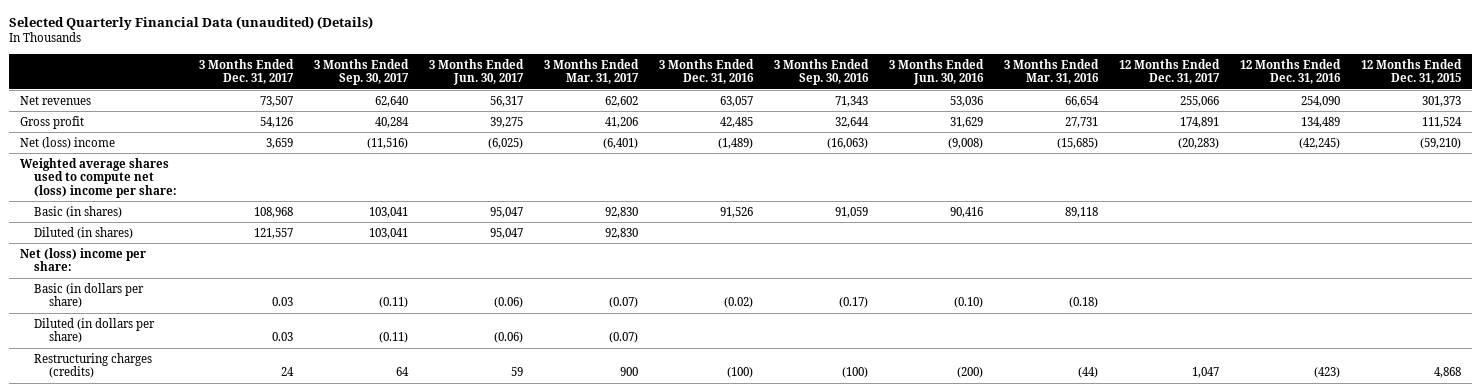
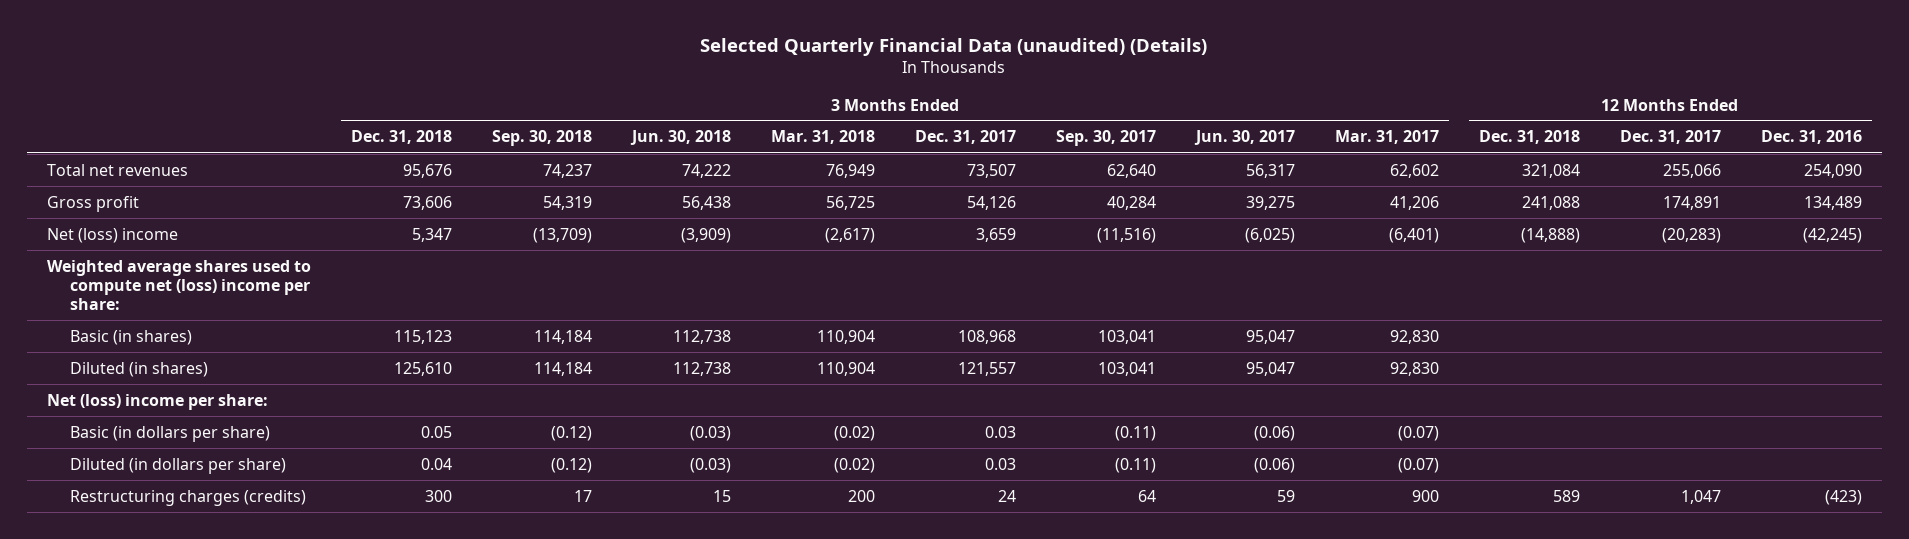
- | 3 Months Ended Dec. 31, 2017 | 3 Months Ended Sep. 30, 2017 | 3 Months Ended Jun. 30, 2017 | 3 Months Ended Mar. 31, 2017 | 3 Months Ended Dec. 31, 2016 | 3 Months Ended Sep. 30, 2016 | 3 Months Ended Jun. 30, 2016 | 3 Months Ended Mar. 31, 2016 | 12 Months Ended Dec. 31, 2017 | 12 Months Ended Dec. 31, 2016 | 12 Months Ended Dec. 31, 2015
+ | 3 Months Ended Dec. 31, 2018 | 3 Months Ended Sep. 30, 2018 | 3 Months Ended Jun. 30, 2018 | 3 Months Ended Mar. 31, 2018 | 3 Months Ended Dec. 31, 2017 | 3 Months Ended Sep. 30, 2017 | 3 Months Ended Jun. 30, 2017 | 3 Months Ended Mar. 31, 2017 | 12 Months Ended Dec. 31, 2018 | 12 Months Ended Dec. 31, 2017 | 12 Months Ended Dec. 31, 2016
- Net revenues | 73,507 | 62,640 | 56,317 | 62,602 | 63,057 | 71,343 | 53,036 | 66,654 | 255,066 | 254,090 | 301,373
+ Total net revenues | 95,676 | 74,237 | 74,222 | 76,949 | 73,507 | 62,640 | 56,317 | 62,602 | 321,084 | 255,066 | 254,090

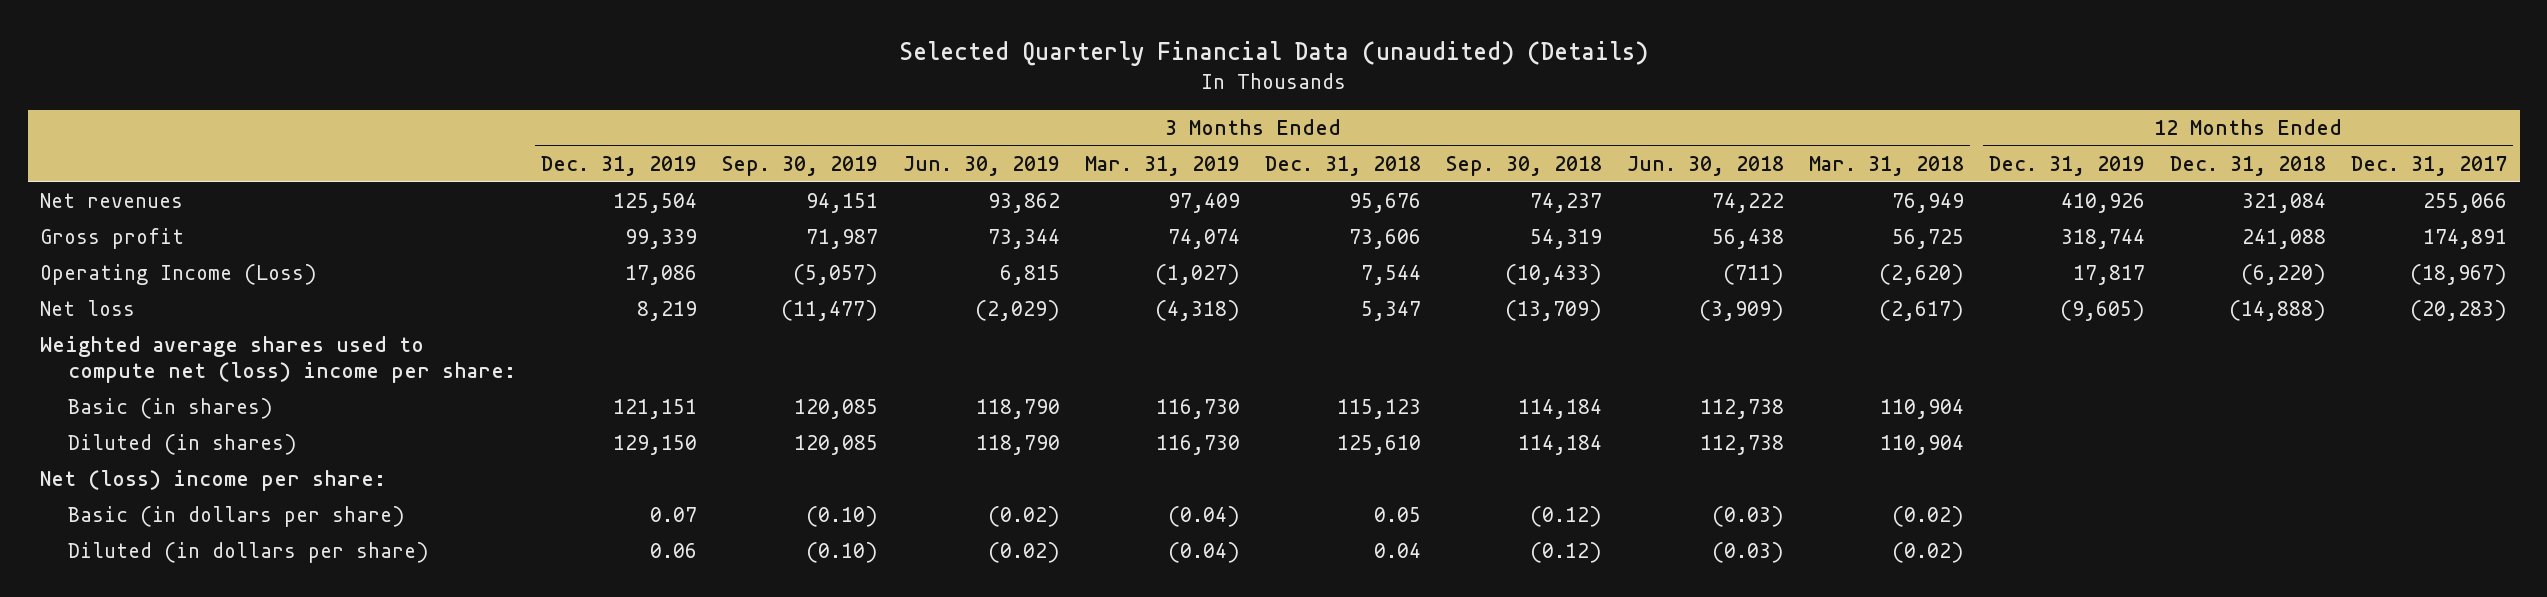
- | 3 Months Ended Dec. 31, 2018 | 3 Months Ended Sep. 30, 2018 | 3 Months Ended Jun. 30, 2018 | 3 Months Ended Mar. 31, 2018 | 3 Months Ended Dec. 31, 2017 | 3 Months Ended Sep. 30, 2017 | 3 Months Ended Jun. 30, 2017 | 3 Months Ended Mar. 31, 2017 | 12 Months Ended Dec. 31, 2018 | 12 Months Ended Dec. 31, 2017 | 12 Months Ended Dec. 31, 2016
+ | 3 Months Ended Dec. 31, 2019 | 3 Months Ended Sep. 30, 2019 | 3 Months Ended Jun. 30, 2019 | 3 Months Ended Mar. 31, 2019 | 3 Months Ended Dec. 31, 2018 | 3 Months Ended Sep. 30, 2018 | 3 Months Ended Jun. 30, 2018 | 3 Months Ended Mar. 31, 2018 | 12 Months Ended Dec. 31, 2019 | 12 Months Ended Dec. 31, 2018 | 12 Months Ended Dec. 31, 2017
- Total net revenues | 95,676 | 74,237 | 74,222 | 76,949 | 73,507 | 62,640 | 56,317 | 62,602 | 321,084 | 255,066 | 254,090
+ Net revenues | 125,504 | 94,151 | 93,862 | 97,409 | 95,676 | 74,237 | 74,222 | 76,949 | 410,926 | 321,084 | 255,066
- Net (loss) income | 5,347 | (13,709) | (3,909) | (2,617) | 3,659 | (11,516) | (6,025) | (6,401) | (14,888) | (20,283) | (42,245)
+ Operating Income (Loss) | 17,086 | (5,057) | 6,815 | (1,027) | 7,544 | (10,433) | (711) | (2,620) | 17,817 | (6,220) | (18,967)
+ Net loss | 8,219 | (11,477) | (2,029) | (4,318) | 5,347 | (13,709) | (3,909) | (2,617) | (9,605) | (14,888) | (20,283)
- Restructuring charges (credits) | 300 | 17 | 15 | 200 | 24 | 64 | 59 | 900 | 589 | 1,047 | (423)

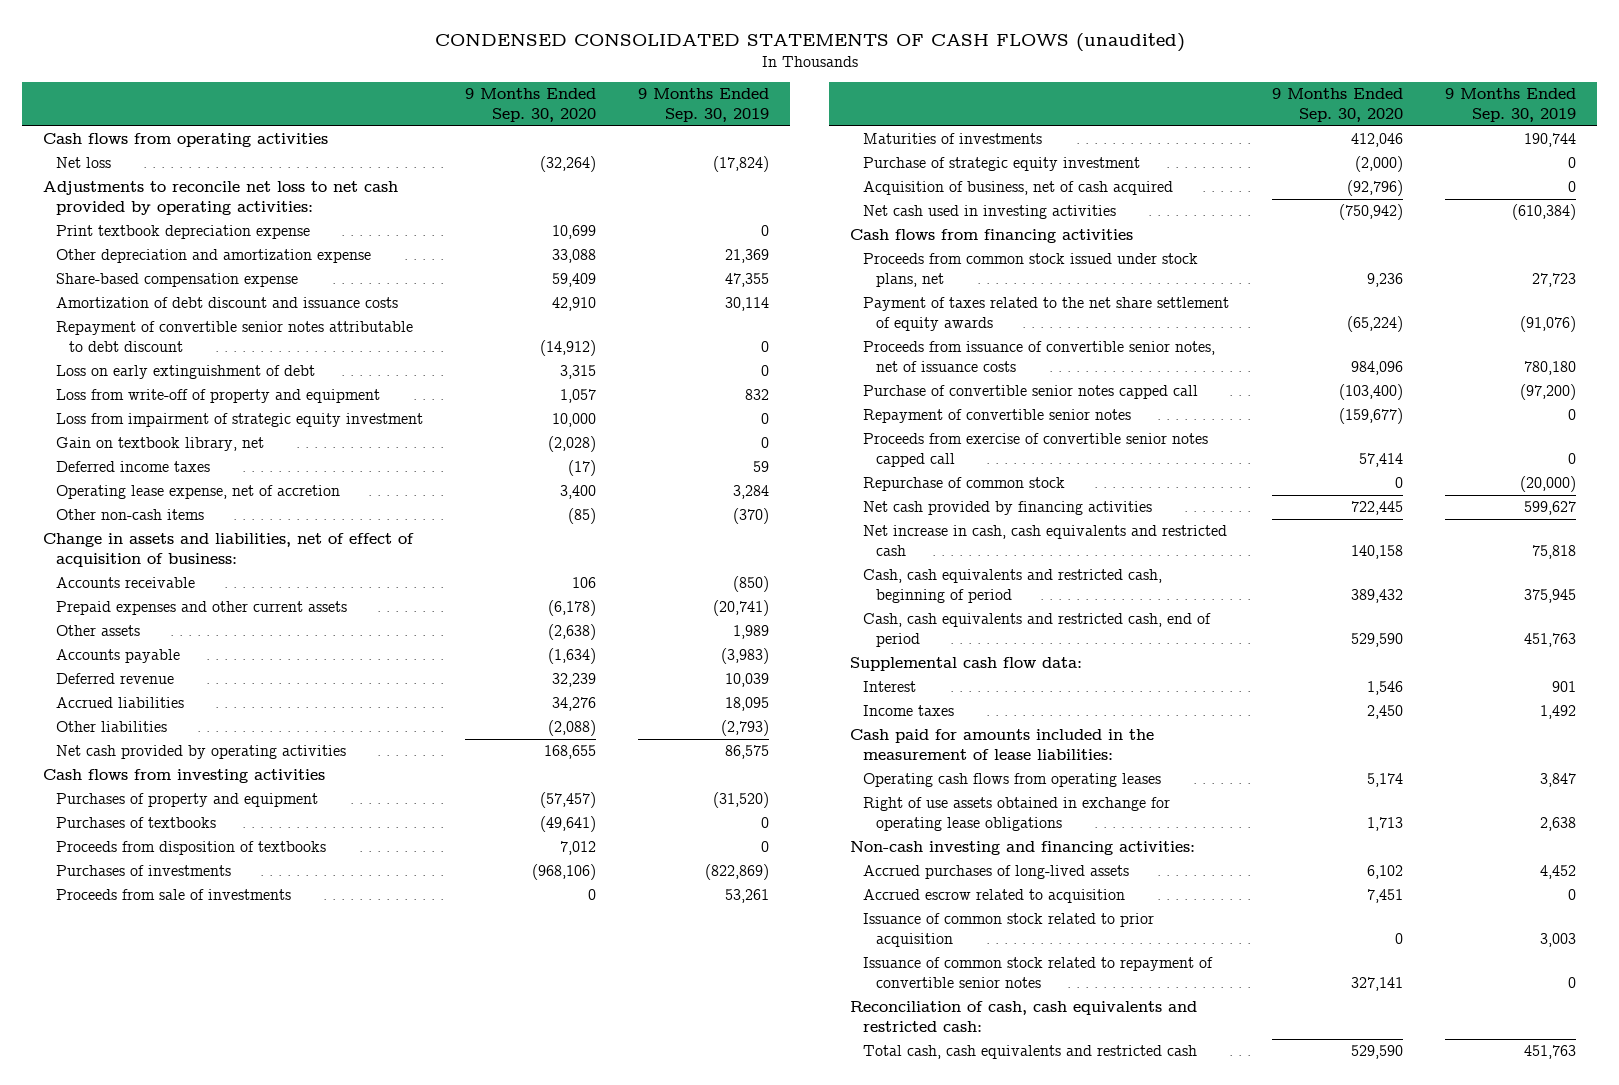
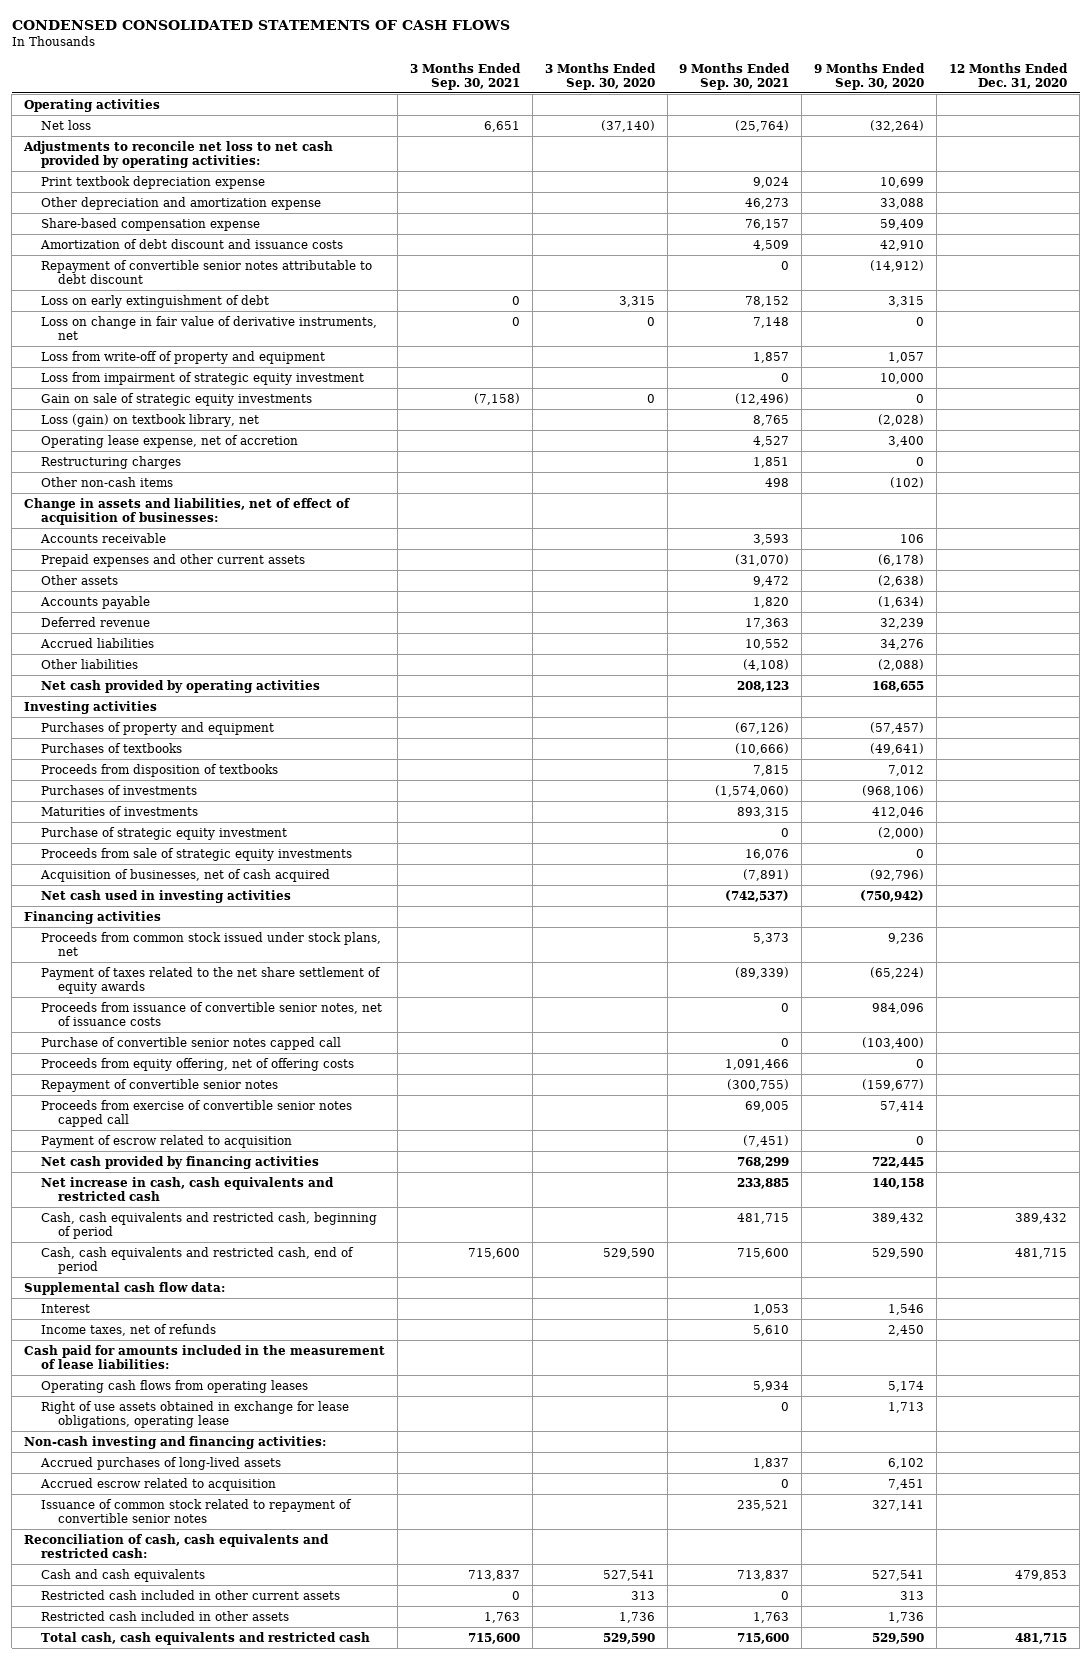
- CONDENSED CONSOLIDATED STATEMENTS OF CASH FLOWS (unaudited)
+ CONDENSED CONSOLIDATED STATEMENTS OF CASH FLOWS
- | 9 Months Ended Sep. 30, 2020 | 9 Months Ended Sep. 30, 2019
+ | 3 Months Ended Sep. 30, 2021 | 3 Months Ended Sep. 30, 2020 | 9 Months Ended Sep. 30, 2021 | 9 Months Ended Sep. 30, 2020 | 12 Months Ended Dec. 31, 2020
- Cash flows from operating activities
+ Operating activities
+ Loss on change in fair value of derivative instruments, net | 0 | 0 | 7,148 | 0 |
- Gain on textbook library, net | (2,028) | 0
- Deferred income taxes | (17) | 59
+ Gain on sale of strategic equity investments | (7,158) | 0 | (12,496) | 0 |
+ Loss (gain) on textbook library, net | | | 8,765 | (2,028) |
- Other non-cash items | (85) | (370)
- Change in assets and liabilities, net of effect of acquisition of business:
+ Restructuring charges | | | 1,851 | 0 |
+ Other non-cash items | | | 498 | (102) |
+ Change in assets and liabilities, net of effect of acquisition of businesses:
- Cash flows from investing activities
+ Investing activities
- Proceeds from sale of investments | 0 | 53,261
- Acquisition of business, net of cash acquired | (92,796) | 0
+ Proceeds from sale of strategic equity investments | | | 16,076 | 0 |
+ Acquisition of businesses, net of cash acquired | | | (7,891) | (92,796) |
- Cash flows from financing activities
+ Financing activities
+ Proceeds from equity offering, net of offering costs | | | 1,091,466 | 0 |
- Repurchase of common stock | 0 | (20,000)
+ Payment of escrow related to acquisition | | | (7,451) | 0 |
- Income taxes | 2,450 | 1,492
+ Income taxes, net of refunds | | | 5,610 | 2,450 |
- Right of use assets obtained in exchange for operating lease obligations | 1,713 | 2,638
+ Right of use assets obtained in exchange for lease obligations, operating lease | | | 0 | 1,713 |
- Issuance of common stock related to prior acquisition | 0 | 3,003
+ Cash and cash equivalents | 713,837 | 527,541 | 713,837 | 527,541 | 479,853
+ Restricted cash included in other current assets | 0 | 313 | 0 | 313 |
+ Restricted cash included in other assets | 1,763 | 1,736 | 1,763 | 1,736 |

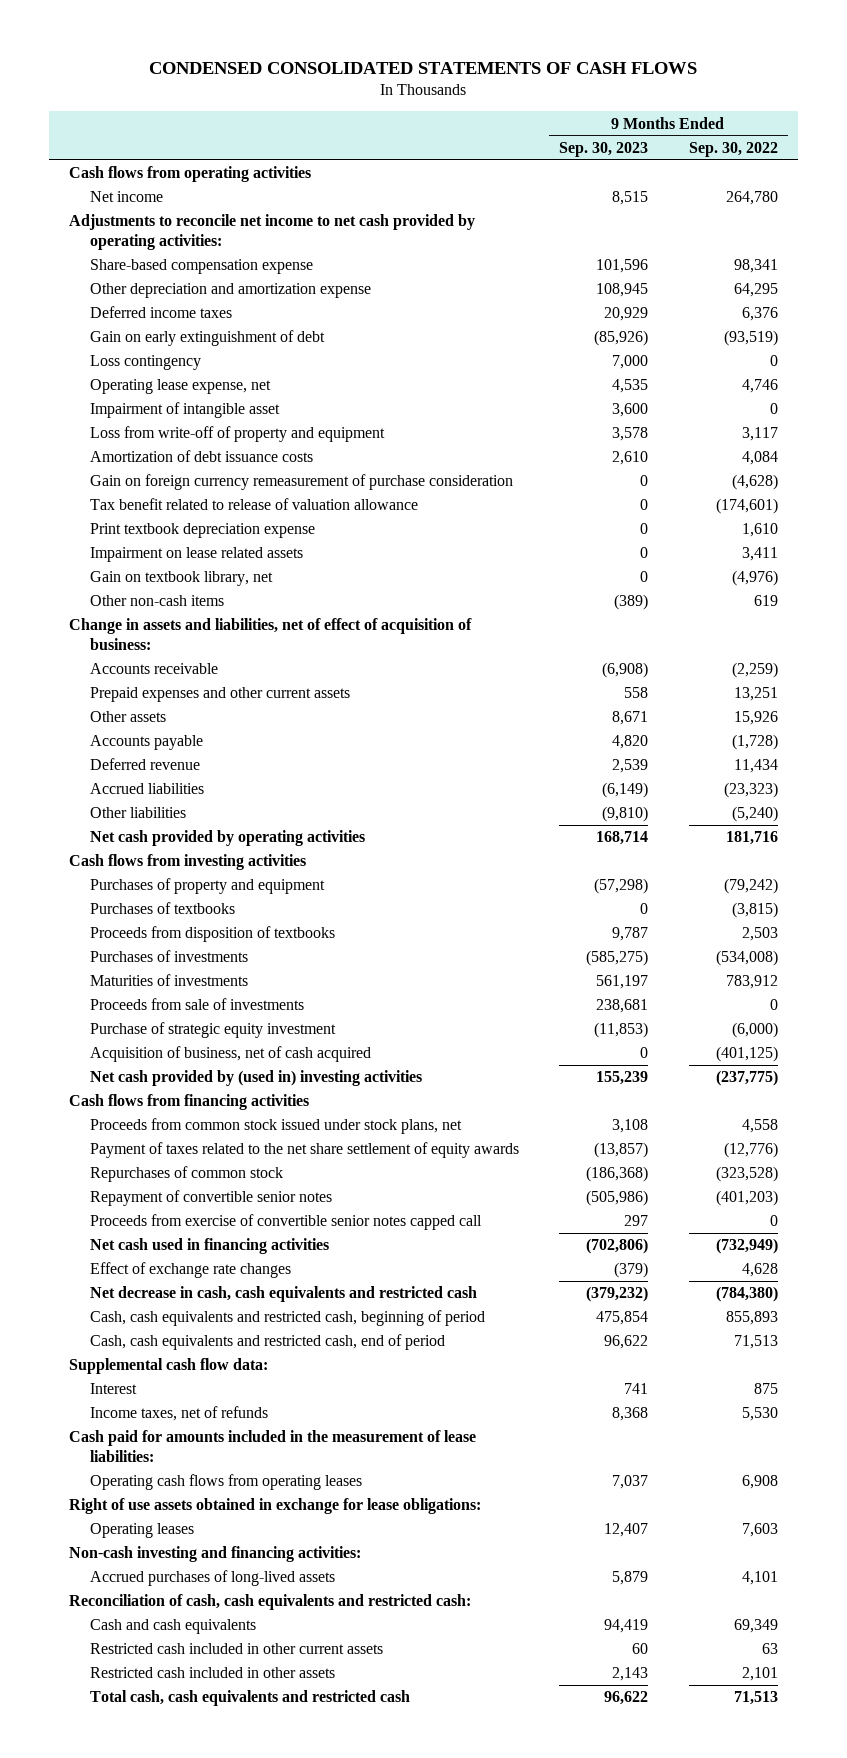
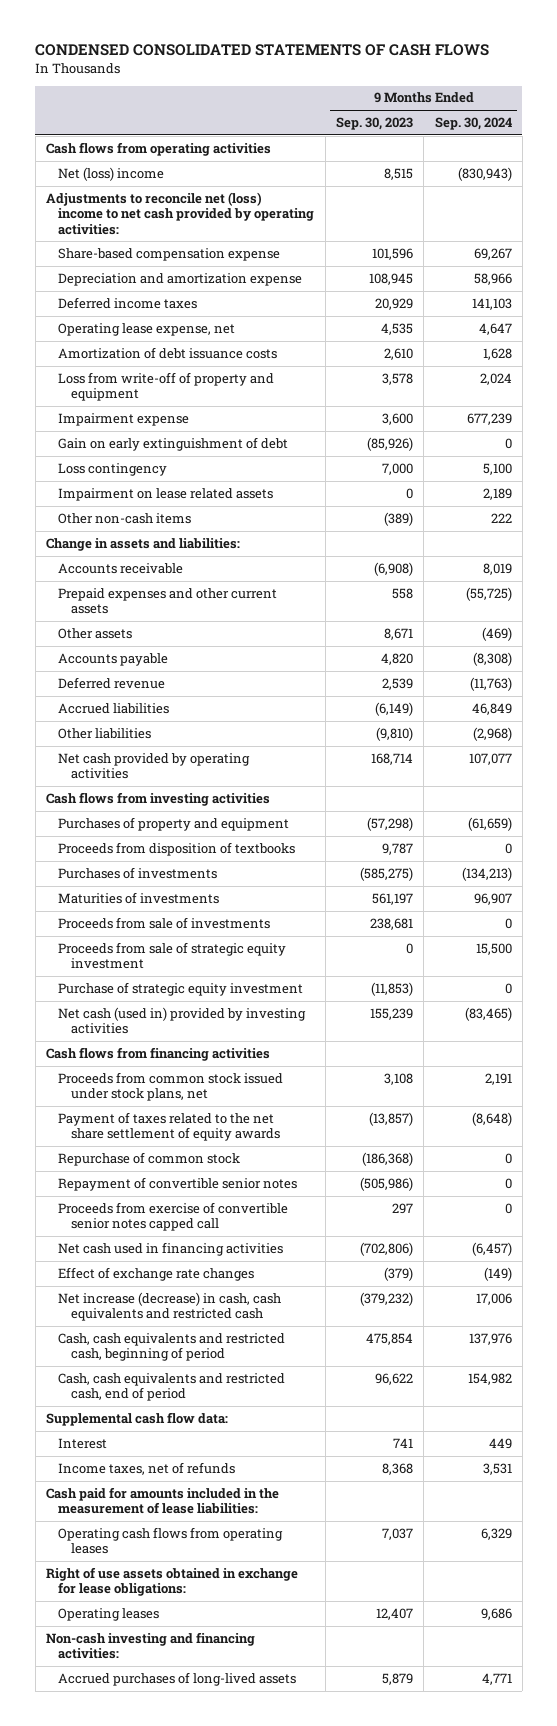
- | 9 Months Ended Sep. 30, 2023 | 9 Months Ended Sep. 30, 2022
+ | 9 Months Ended Sep. 30, 2023 | 9 Months Ended Sep. 30, 2024
- Net income | 8,515 | 264,780
- Adjustments to reconcile net income to net cash provided by operating activities:
+ Net (loss) income | 8,515 | (830,943)
+ Adjustments to reconcile net (loss) income to net cash provided by operating activities:
- Other depreciation and amortization expense | 108,945 | 64,295
+ Depreciation and amortization expense | 108,945 | 58,966
- Impairment of intangible asset | 3,600 | 0
- Gain on foreign currency remeasurement of purchase consideration | 0 | (4,628)
- Tax benefit related to release of valuation allowance | 0 | (174,601)
- Print textbook depreciation expense | 0 | 1,610
moved down: Loss from write-off of property and equipment | 3,578 | 2,024
+ Impairment expense | 3,600 | 677,239
moved down: Gain on early extinguishment of debt | (85,926) | 0
moved down: Loss contingency | 7,000 | 5,100
- Gain on textbook library, net | 0 | (4,976)
- Change in assets and liabilities, net of effect of acquisition of business:
+ Change in assets and liabilities:
- Purchases of textbooks | 0 | (3,815)
+ Proceeds from sale of strategic equity investment | 0 | 15,500
- Acquisition of business, net of cash acquired | 0 | (401,125)
- Net cash provided by (used in) investing activities | 155,239 | (237,775)
+ Net cash (used in) provided by investing activities | 155,239 | (83,465)
- Repurchases of common stock | (186,368) | (323,528)
+ Repurchase of common stock | (186,368) | 0
- Net decrease in cash, cash equivalents and restricted cash | (379,232) | (784,380)
+ Net increase (decrease) in cash, cash equivalents and restricted cash | (379,232) | 17,006
- Reconciliation of cash, cash equivalents and restricted cash:
- Cash and cash equivalents | 94,419 | 69,349
- Restricted cash included in other current assets | 60 | 63
- Restricted cash included in other assets | 2,143 | 2,101
- Total cash, cash equivalents and restricted cash | 96,622 | 71,513

